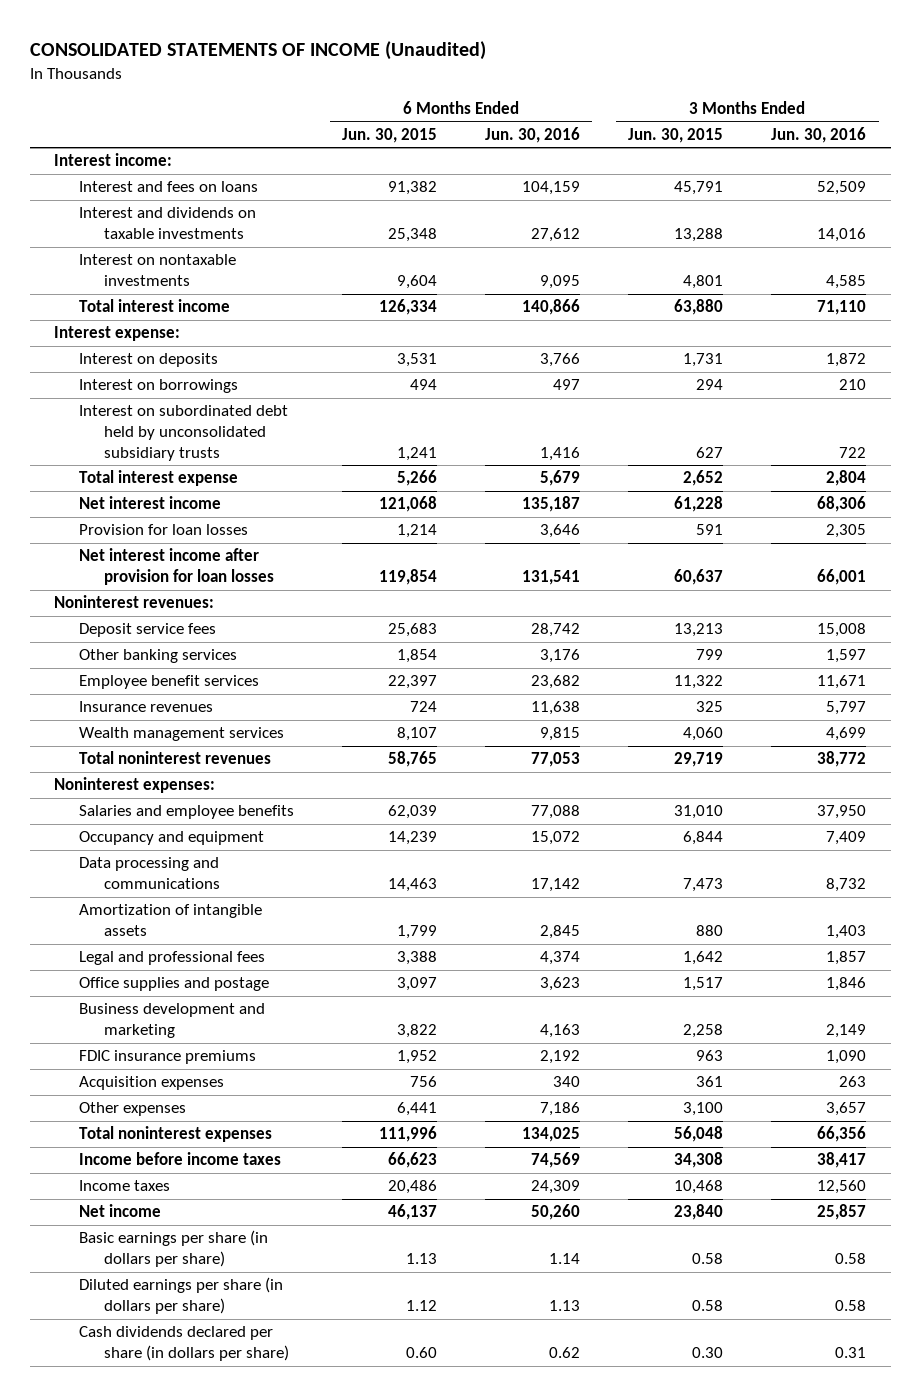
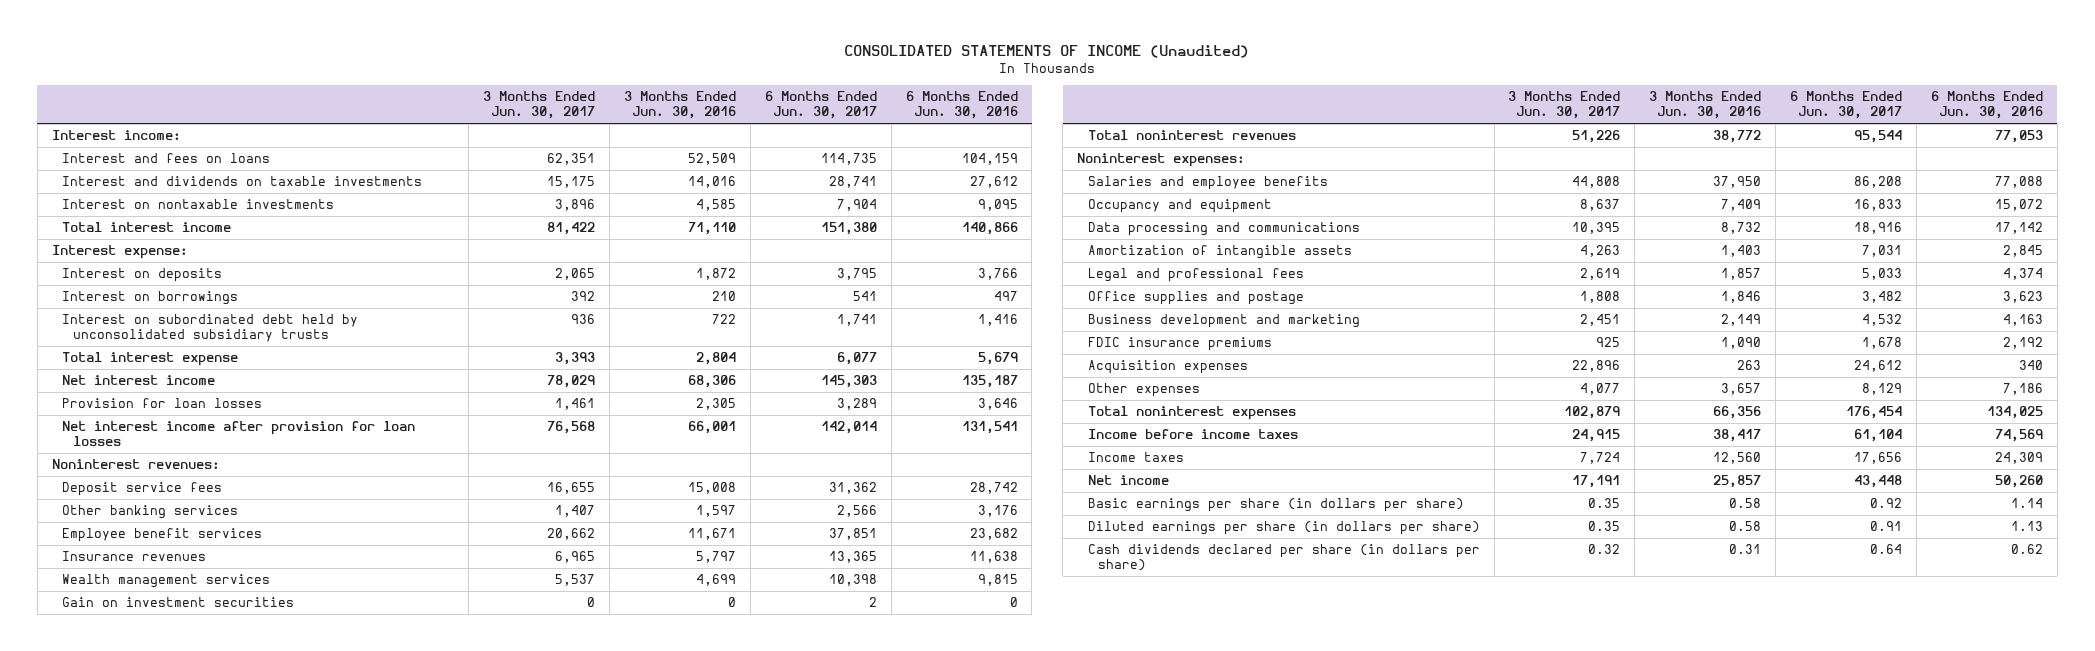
- | 6 Months Ended Jun. 30, 2015 | 6 Months Ended Jun. 30, 2016 | 3 Months Ended Jun. 30, 2015 | 3 Months Ended Jun. 30, 2016
+ | 3 Months Ended Jun. 30, 2017 | 3 Months Ended Jun. 30, 2016 | 6 Months Ended Jun. 30, 2017 | 6 Months Ended Jun. 30, 2016
+ Gain on investment securities | 0 | 0 | 2 | 0

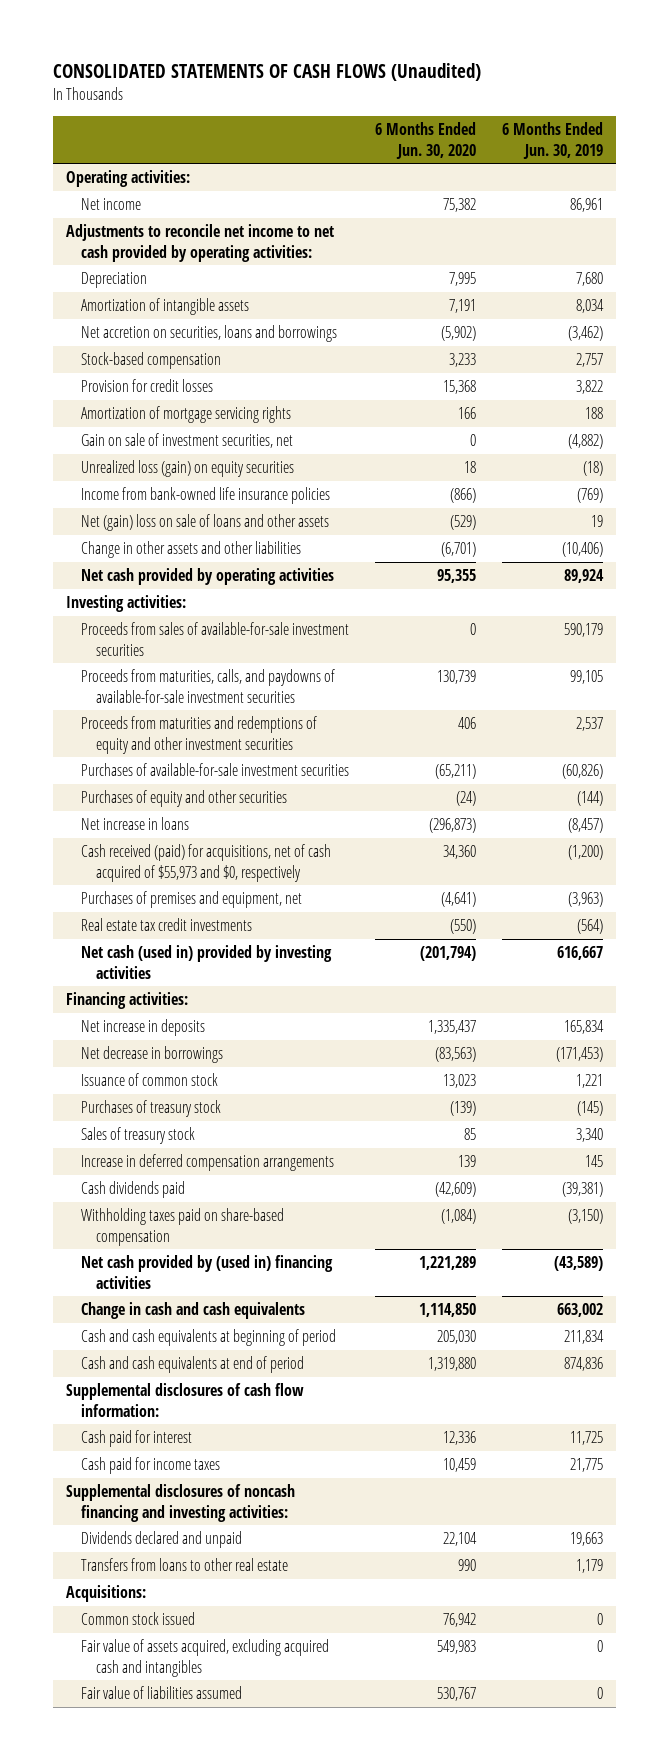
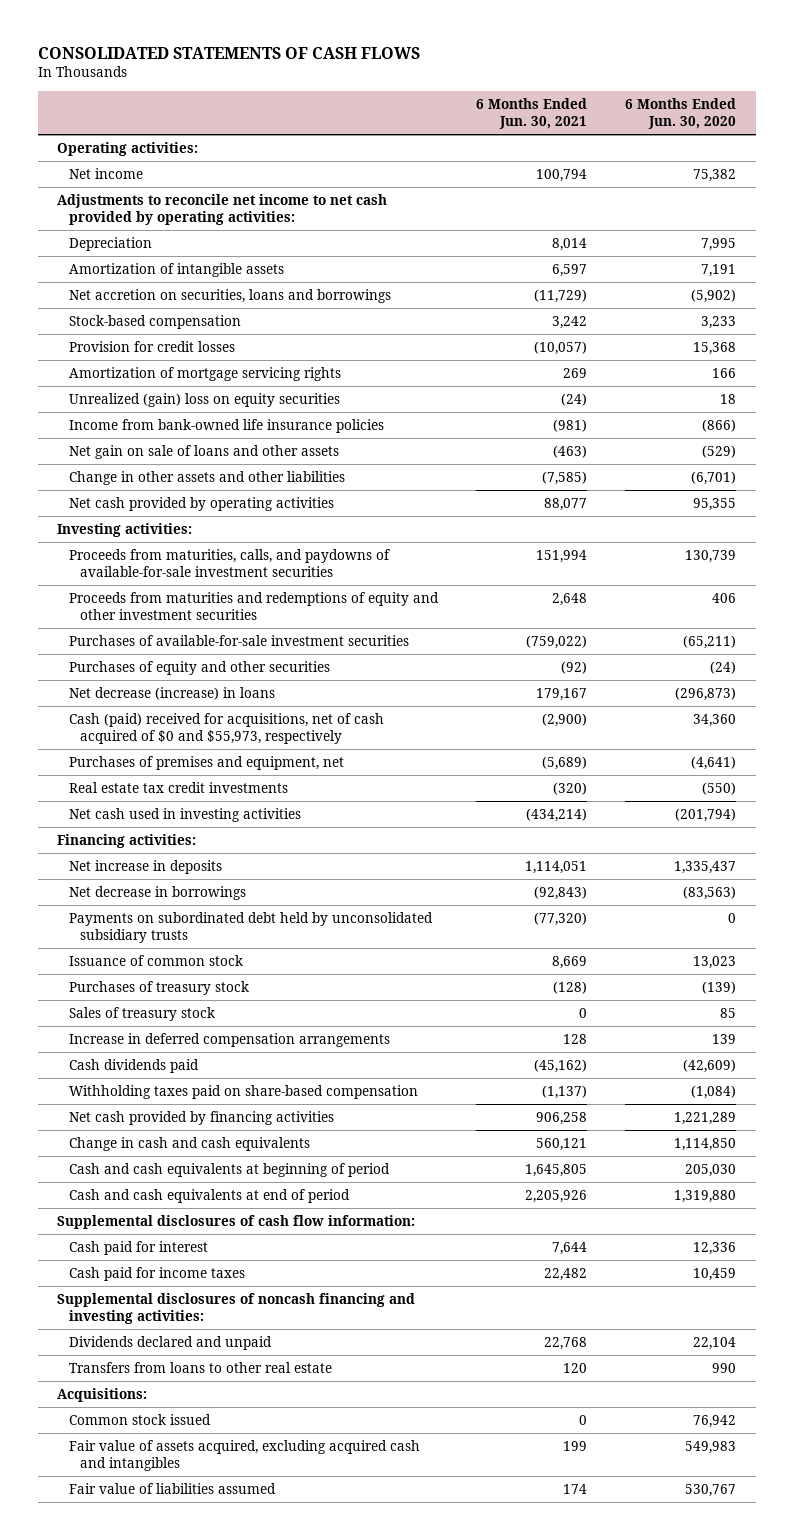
- CONSOLIDATED STATEMENTS OF CASH FLOWS (Unaudited)
+ CONSOLIDATED STATEMENTS OF CASH FLOWS
- | 6 Months Ended Jun. 30, 2020 | 6 Months Ended Jun. 30, 2019
+ | 6 Months Ended Jun. 30, 2021 | 6 Months Ended Jun. 30, 2020
- Gain on sale of investment securities, net | 0 | (4,882)
- Unrealized loss (gain) on equity securities | 18 | (18)
+ Unrealized (gain) loss on equity securities | (24) | 18
- Net (gain) loss on sale of loans and other assets | (529) | 19
+ Net gain on sale of loans and other assets | (463) | (529)
- Proceeds from sales of available-for-sale investment securities | 0 | 590,179
- Net increase in loans | (296,873) | (8,457)
- Cash received (paid) for acquisitions, net of cash acquired of $55,973 and $0, respectively | 34,360 | (1,200)
+ Net decrease (increase) in loans | 179,167 | (296,873)
+ Cash (paid) received for acquisitions, net of cash acquired of $0 and $55,973, respectively | (2,900) | 34,360
- Net cash (used in) provided by investing activities | (201,794) | 616,667
+ Net cash used in investing activities | (434,214) | (201,794)
+ Payments on subordinated debt held by unconsolidated subsidiary trusts | (77,320) | 0
- Net cash provided by (used in) financing activities | 1,221,289 | (43,589)
+ Net cash provided by financing activities | 906,258 | 1,221,289

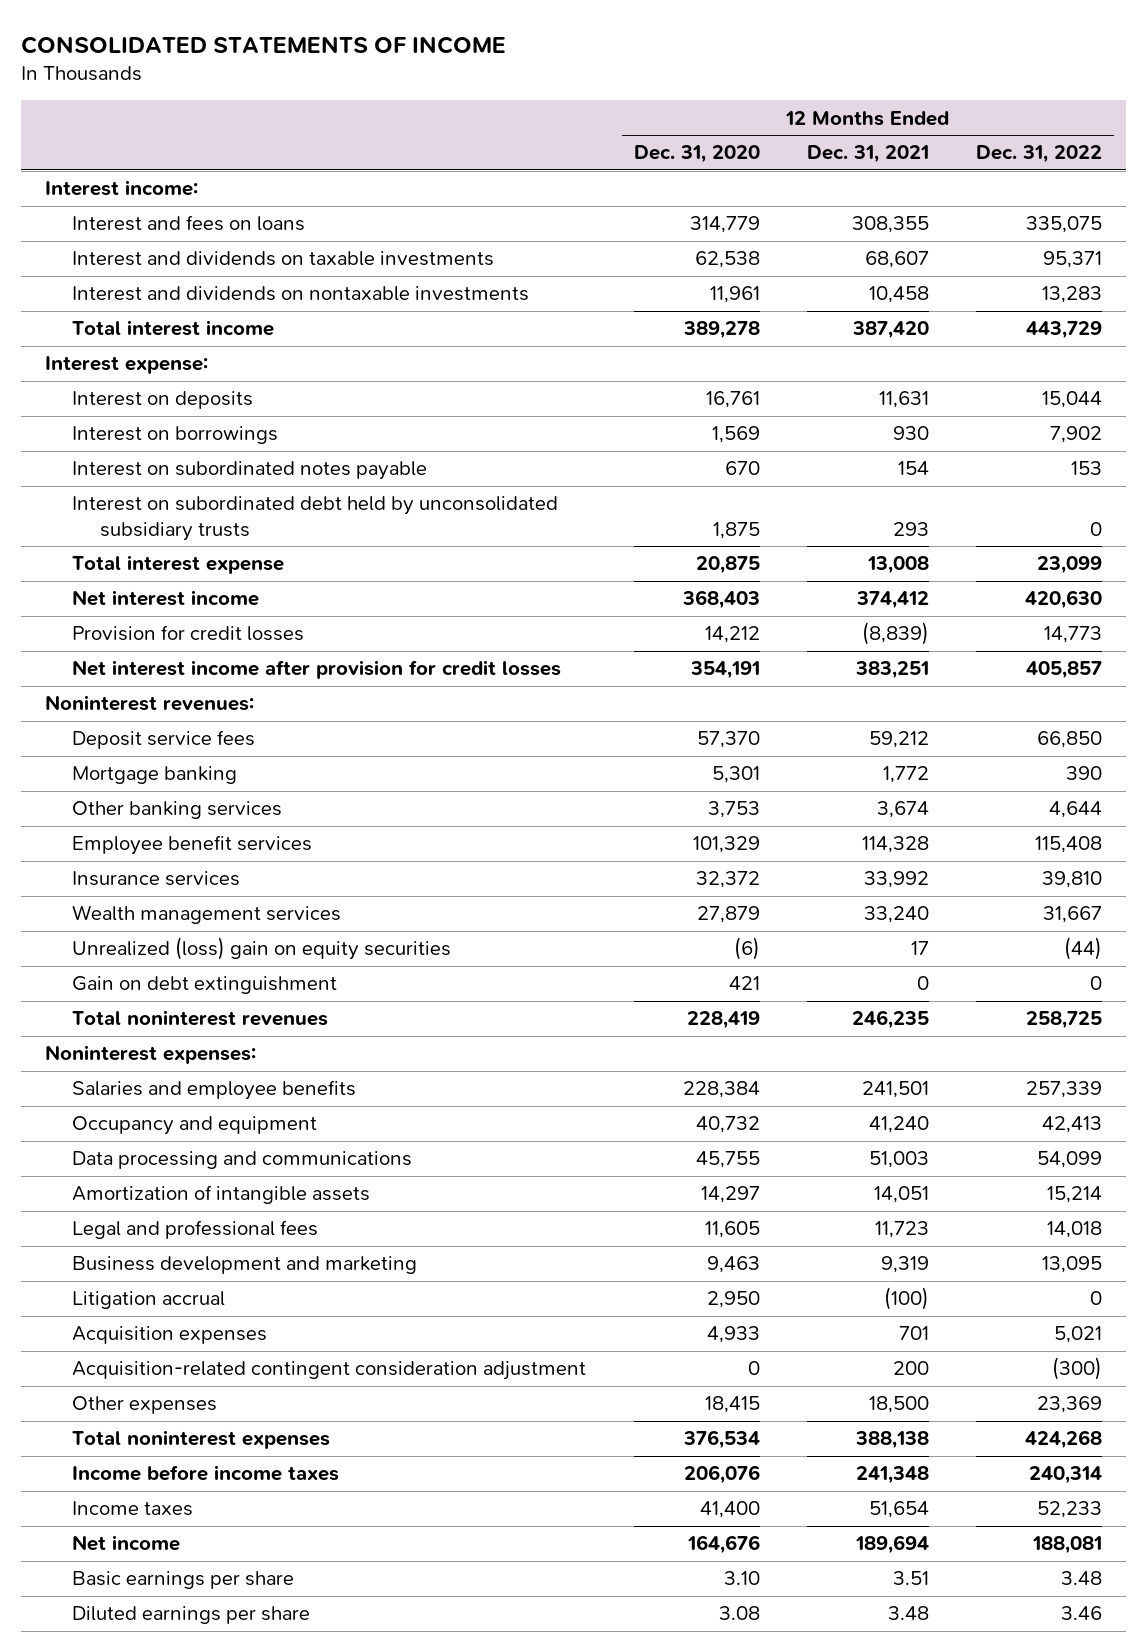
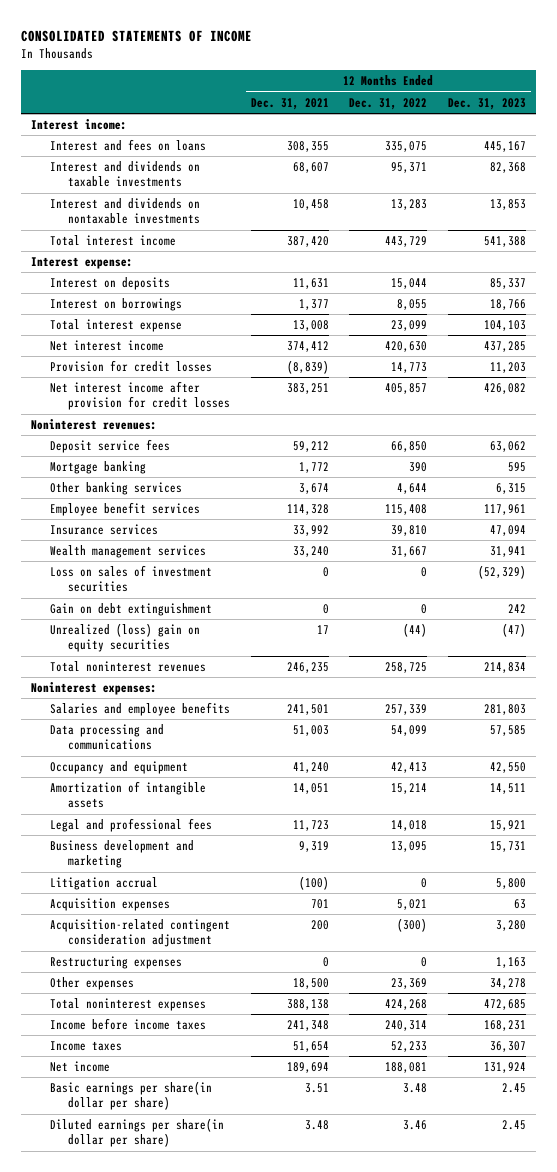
- | 12 Months Ended Dec. 31, 2020 | 12 Months Ended Dec. 31, 2021 | 12 Months Ended Dec. 31, 2022
+ | 12 Months Ended Dec. 31, 2021 | 12 Months Ended Dec. 31, 2022 | 12 Months Ended Dec. 31, 2023
- Interest on borrowings | 1,569 | 930 | 7,902
- Interest on subordinated notes payable | 670 | 154 | 153
- Interest on subordinated debt held by unconsolidated subsidiary trusts | 1,875 | 293 | 0
+ Interest on borrowings | 1,377 | 8,055 | 18,766
+ Loss on sales of investment securities | 0 | 0 | (52,329)
moved down: Unrealized (loss) gain on equity securities | 17 | (44) | (47)
moved down: Occupancy and equipment | 41,240 | 42,413 | 42,550
+ Restructuring expenses | 0 | 0 | 1,163
- Basic earnings per share | 3.10 | 3.51 | 3.48
- Diluted earnings per share | 3.08 | 3.48 | 3.46
+ Basic earnings per share(in dollar per share) | 3.51 | 3.48 | 2.45
+ Diluted earnings per share(in dollar per share) | 3.48 | 3.46 | 2.45

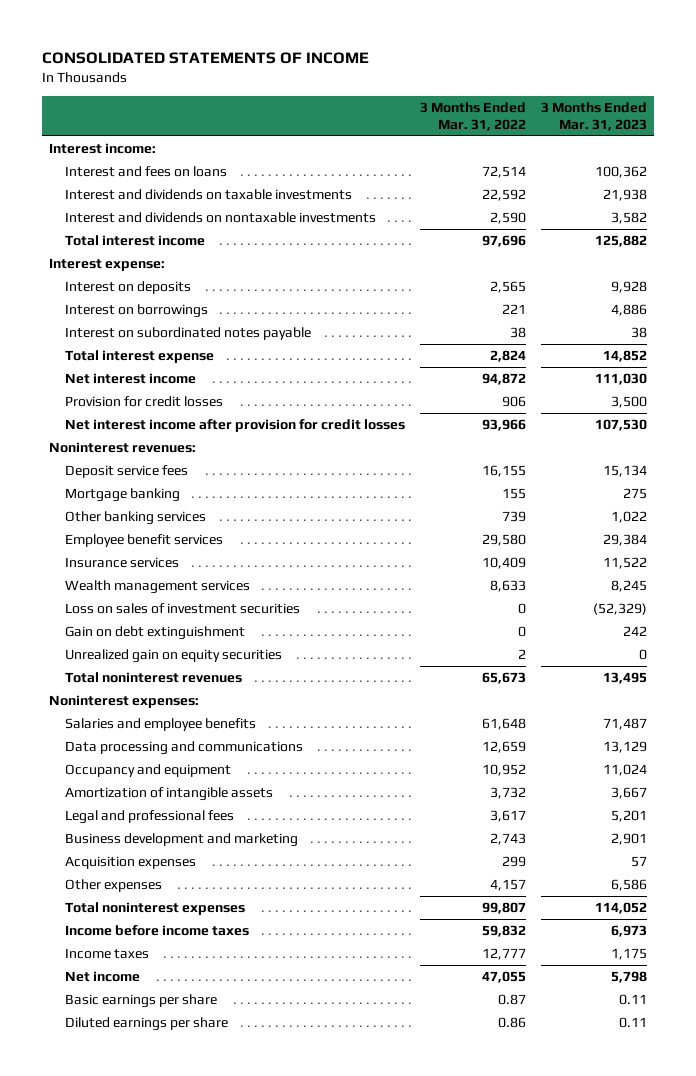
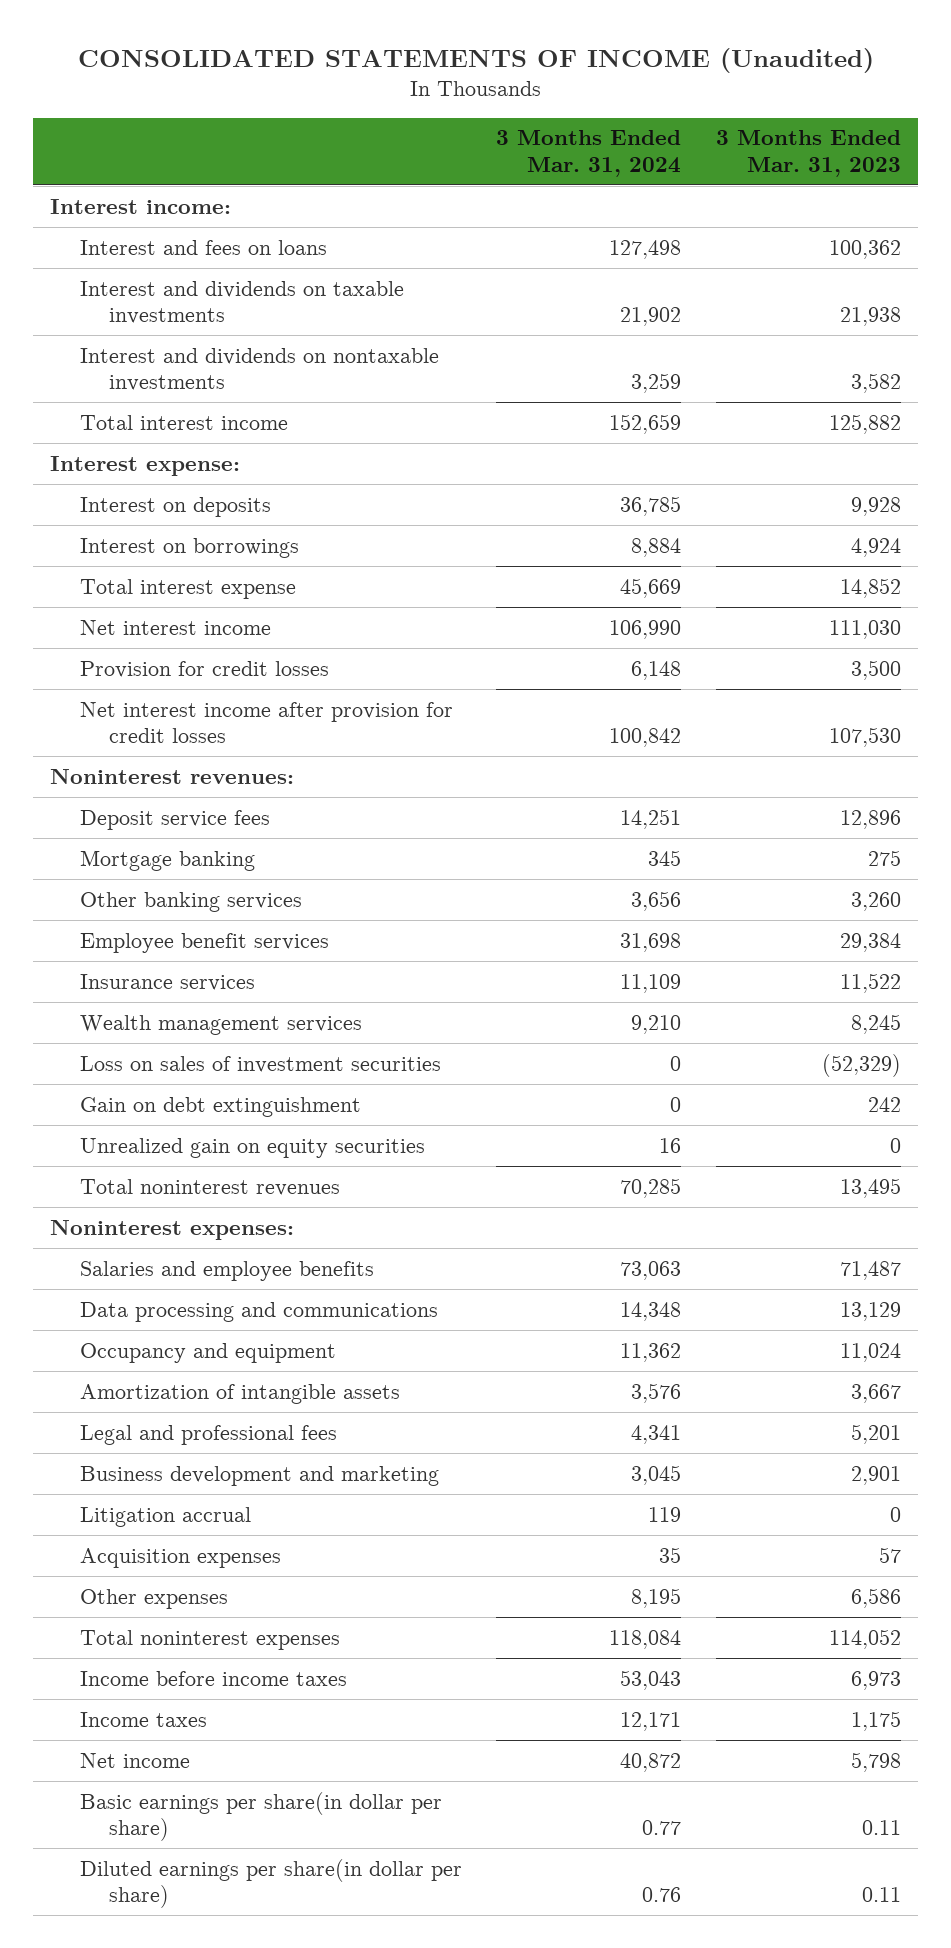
- CONSOLIDATED STATEMENTS OF INCOME
+ CONSOLIDATED STATEMENTS OF INCOME (Unaudited)
- | 3 Months Ended Mar. 31, 2022 | 3 Months Ended Mar. 31, 2023
+ | 3 Months Ended Mar. 31, 2024 | 3 Months Ended Mar. 31, 2023
- Interest on borrowings | 221 | 4,886
- Interest on subordinated notes payable | 38 | 38
+ Interest on borrowings | 8,884 | 4,924
- Deposit service fees | 16,155 | 15,134
+ Deposit service fees | 14,251 | 12,896
- Other banking services | 739 | 1,022
+ Other banking services | 3,656 | 3,260
+ Litigation accrual | 119 | 0
- Basic earnings per share | 0.87 | 0.11
- Diluted earnings per share | 0.86 | 0.11
+ Basic earnings per share(in dollar per share) | 0.77 | 0.11
+ Diluted earnings per share(in dollar per share) | 0.76 | 0.11

